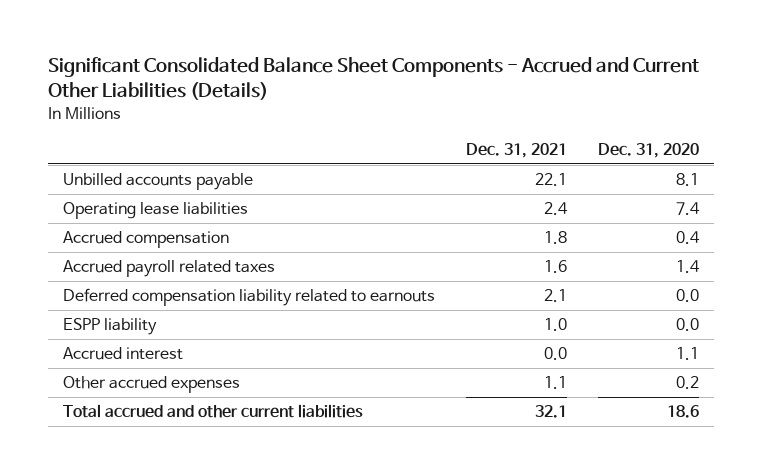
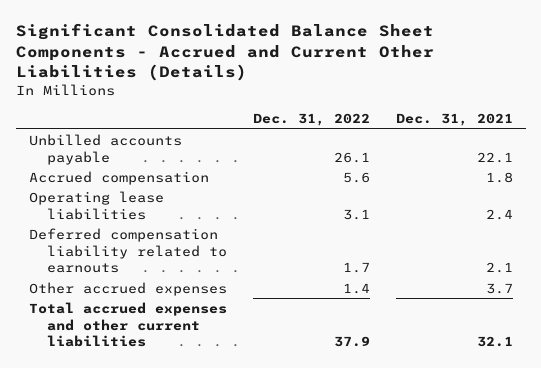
- | Dec. 31, 2021 | Dec. 31, 2020
+ | Dec. 31, 2022 | Dec. 31, 2021
- Accrued payroll related taxes | 1.6 | 1.4
moved down: Operating lease liabilities | 3.1 | 2.4
- ESPP liability | 1.0 | 0.0
- Accrued interest | 0.0 | 1.1
- Other accrued expenses | 1.1 | 0.2
- Total accrued and other current liabilities | 32.1 | 18.6
+ Other accrued expenses | 1.4 | 3.7
+ Total accrued expenses and other current liabilities | 37.9 | 32.1

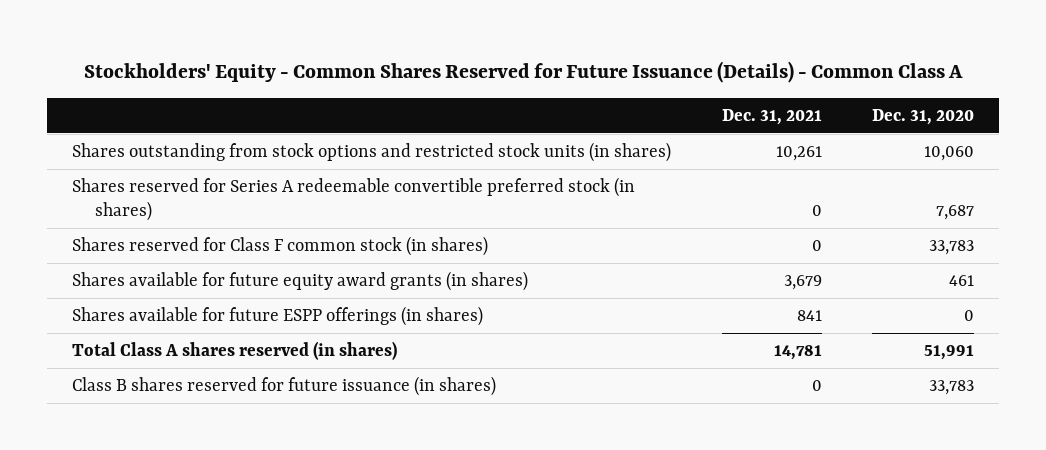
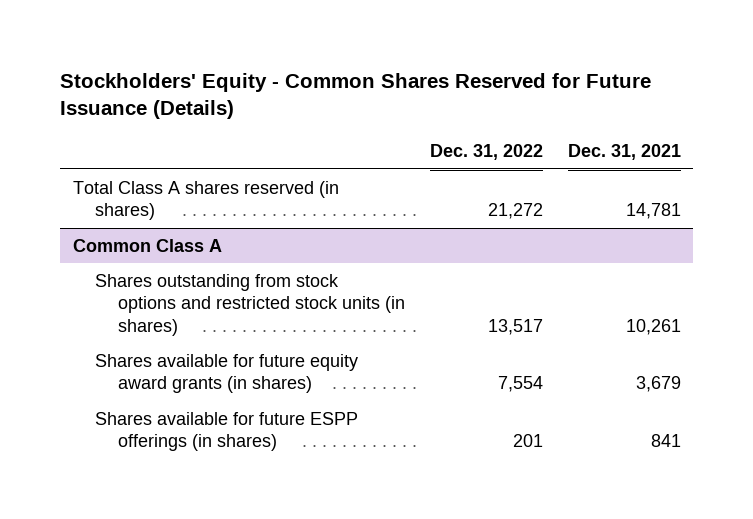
- Stockholders' Equity - Common Shares Reserved for Future Issuance (Details) - Common Class A
+ Stockholders' Equity - Common Shares Reserved for Future Issuance (Details)
- | Dec. 31, 2021 | Dec. 31, 2020
+ | Dec. 31, 2022 | Dec. 31, 2021
moved up: Total Class A shares reserved (in shares) | 21,272 | 14,781
+ Common Class A
- Shares reserved for Series A redeemable convertible preferred stock (in shares) | 0 | 7,687
- Shares reserved for Class F common stock (in shares) | 0 | 33,783
- Class B shares reserved for future issuance (in shares) | 0 | 33,783

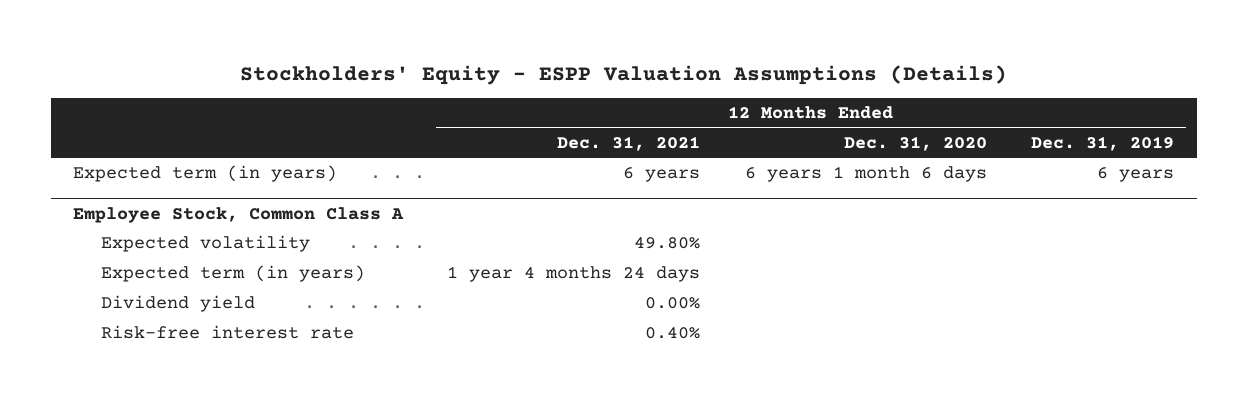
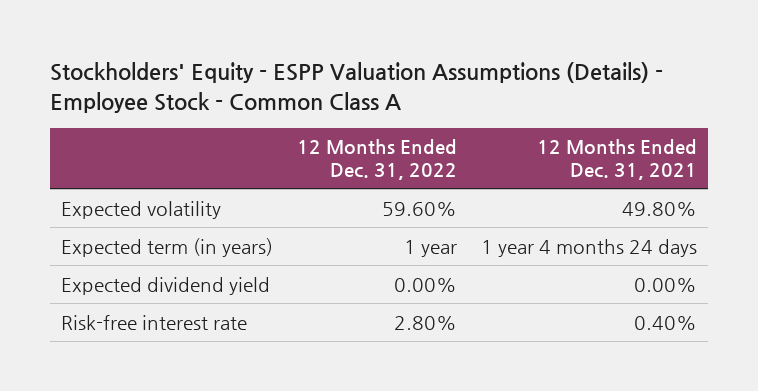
- Stockholders' Equity - ESPP Valuation Assumptions (Details)
+ Stockholders' Equity - ESPP Valuation Assumptions (Details) - Employee Stock - Common Class A
- | 12 Months Ended Dec. 31, 2021 | 12 Months Ended Dec. 31, 2020 | 12 Months Ended Dec. 31, 2019
+ | 12 Months Ended Dec. 31, 2022 | 12 Months Ended Dec. 31, 2021
- Expected term (in years) | 6 years | 6 years 1 month 6 days | 6 years
- Employee Stock, Common Class A
- Dividend yield | 0.00% | |
+ Expected dividend yield | 0.00% | 0.00%

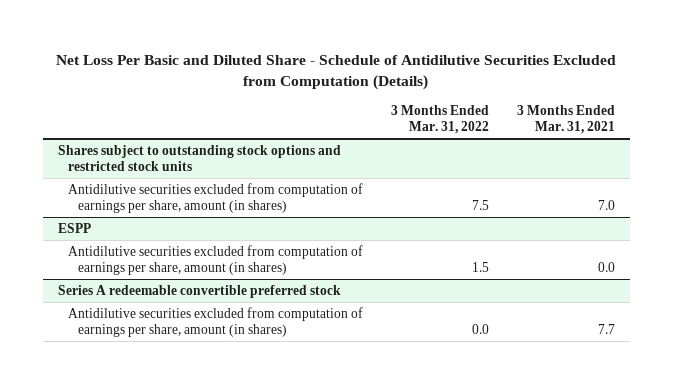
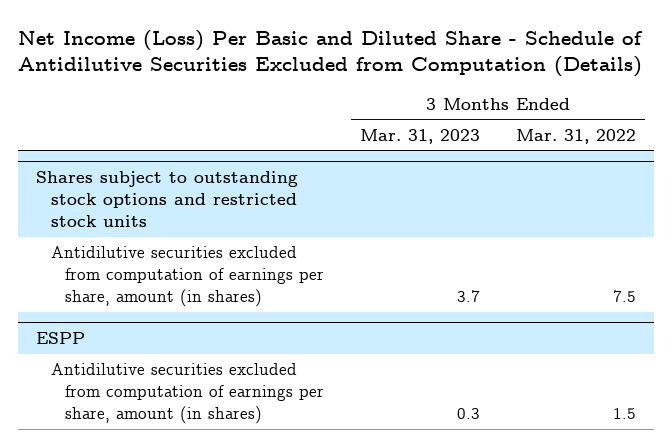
- Net Loss Per Basic and Diluted Share - Schedule of Antidilutive Securities Excluded from Computation (Details)
+ Net Income (Loss) Per Basic and Diluted Share - Schedule of Antidilutive Securities Excluded from Computation (Details)
- | 3 Months Ended Mar. 31, 2022 | 3 Months Ended Mar. 31, 2021
+ | 3 Months Ended Mar. 31, 2023 | 3 Months Ended Mar. 31, 2022
- Series A redeemable convertible preferred stock
- Antidilutive securities excluded from computation of earnings per share, amount (in shares) | 0.0 | 7.7

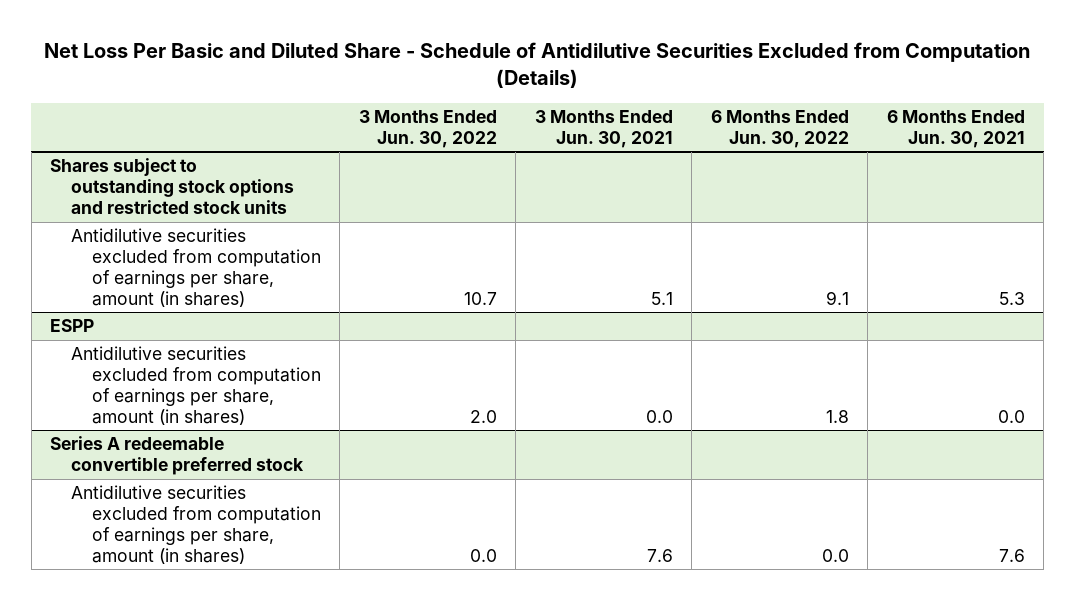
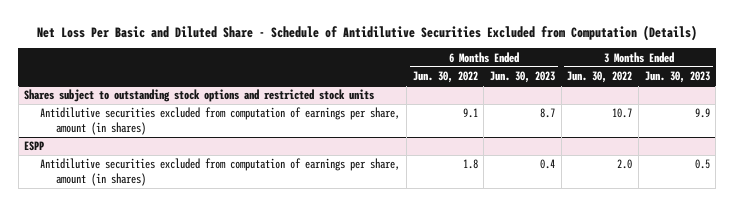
- | 3 Months Ended Jun. 30, 2022 | 3 Months Ended Jun. 30, 2021 | 6 Months Ended Jun. 30, 2022 | 6 Months Ended Jun. 30, 2021
+ | 6 Months Ended Jun. 30, 2022 | 6 Months Ended Jun. 30, 2023 | 3 Months Ended Jun. 30, 2022 | 3 Months Ended Jun. 30, 2023
- Series A redeemable convertible preferred stock
- Antidilutive securities excluded from computation of earnings per share, amount (in shares) | 0.0 | 7.6 | 0.0 | 7.6

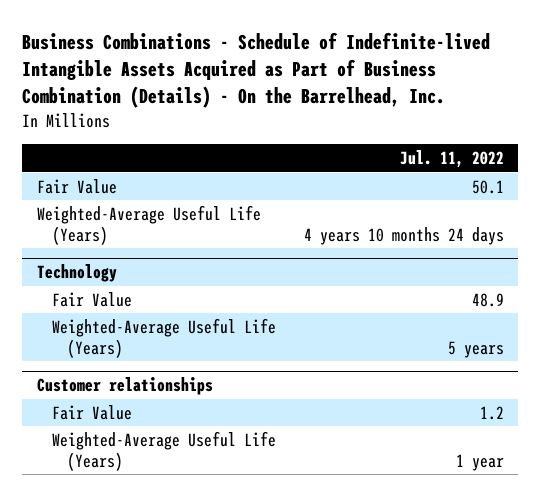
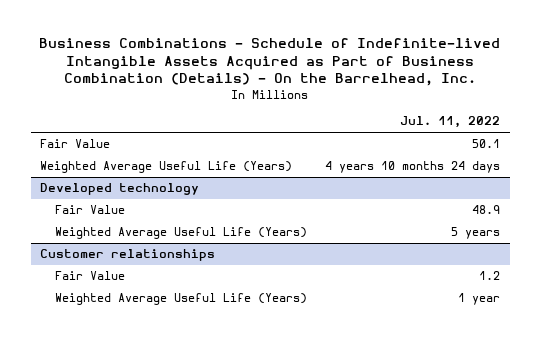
- Weighted-Average Useful Life (Years) | 4 years 10 months 24 days
- Technology
+ Weighted Average Useful Life (Years) | 4 years 10 months 24 days
+ Developed technology
- Weighted-Average Useful Life (Years) | 5 years
+ Weighted Average Useful Life (Years) | 5 years
@ Customer relationships
- Weighted-Average Useful Life (Years) | 1 year
+ Weighted Average Useful Life (Years) | 1 year

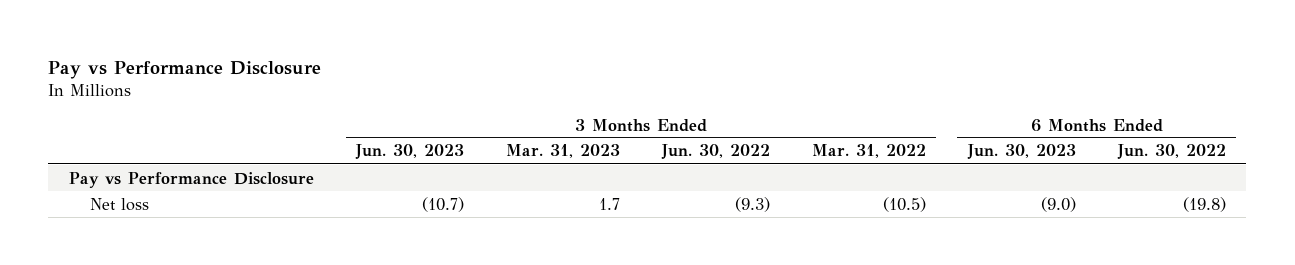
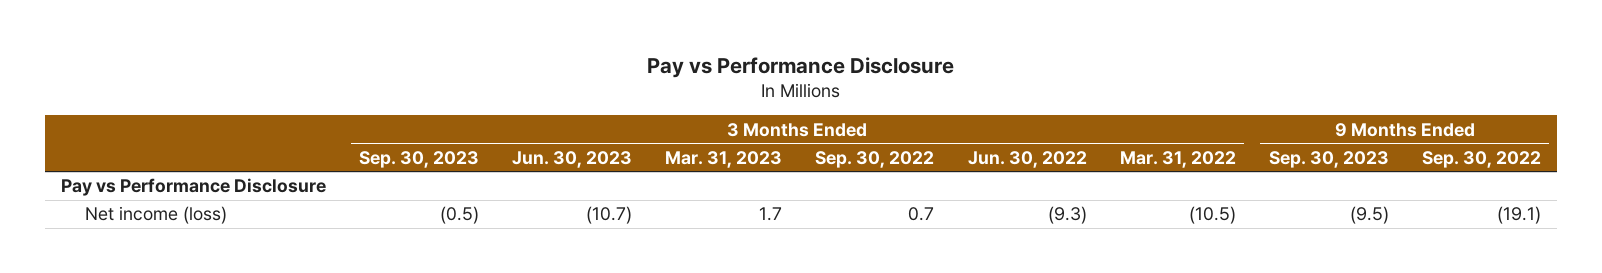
- | 3 Months Ended Jun. 30, 2023 | 3 Months Ended Mar. 31, 2023 | 3 Months Ended Jun. 30, 2022 | 3 Months Ended Mar. 31, 2022 | 6 Months Ended Jun. 30, 2023 | 6 Months Ended Jun. 30, 2022
+ | 3 Months Ended Sep. 30, 2023 | 3 Months Ended Jun. 30, 2023 | 3 Months Ended Mar. 31, 2023 | 3 Months Ended Sep. 30, 2022 | 3 Months Ended Jun. 30, 2022 | 3 Months Ended Mar. 31, 2022 | 9 Months Ended Sep. 30, 2023 | 9 Months Ended Sep. 30, 2022
- Net loss | (10.7) | 1.7 | (9.3) | (10.5) | (9.0) | (19.8)
+ Net income (loss) | (0.5) | (10.7) | 1.7 | 0.7 | (9.3) | (10.5) | (9.5) | (19.1)

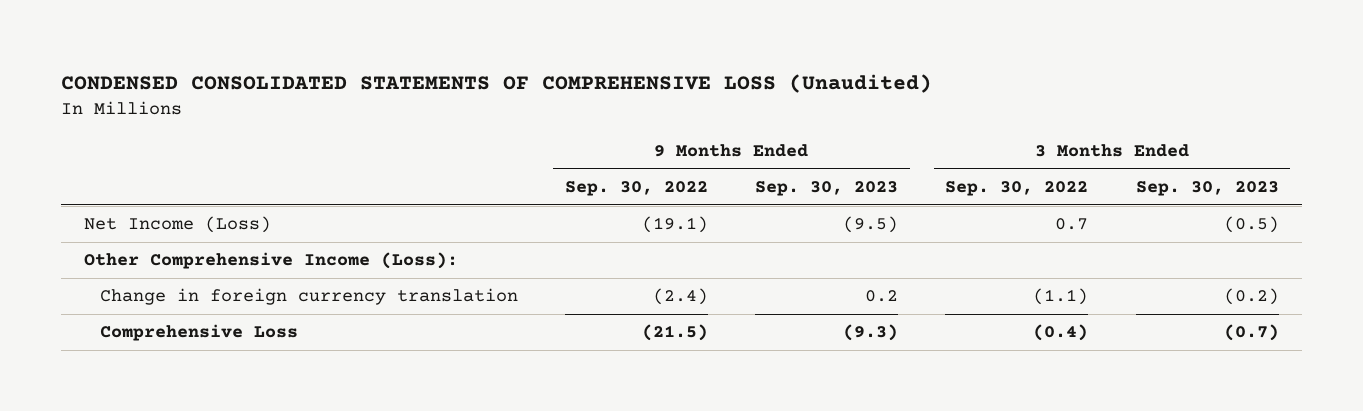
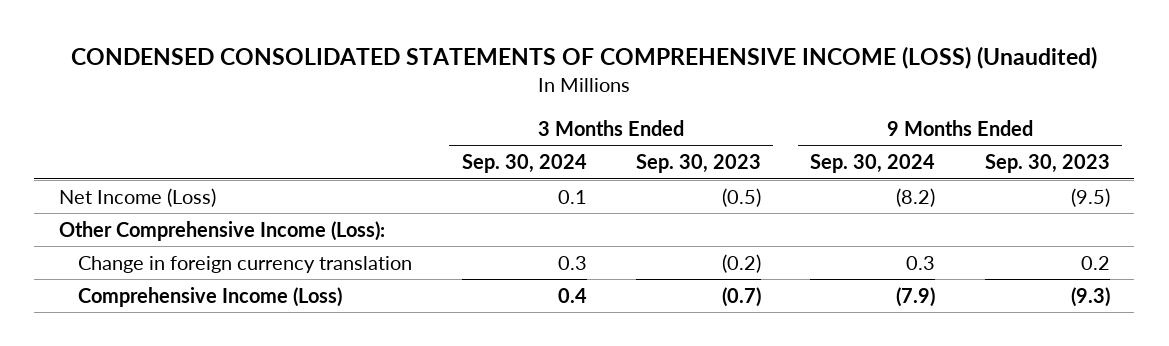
- CONDENSED CONSOLIDATED STATEMENTS OF COMPREHENSIVE LOSS (Unaudited)
+ CONDENSED CONSOLIDATED STATEMENTS OF COMPREHENSIVE INCOME (LOSS) (Unaudited)
- | 9 Months Ended Sep. 30, 2022 | 9 Months Ended Sep. 30, 2023 | 3 Months Ended Sep. 30, 2022 | 3 Months Ended Sep. 30, 2023
+ | 3 Months Ended Sep. 30, 2024 | 3 Months Ended Sep. 30, 2023 | 9 Months Ended Sep. 30, 2024 | 9 Months Ended Sep. 30, 2023
- Comprehensive Loss | (21.5) | (9.3) | (0.4) | (0.7)
+ Comprehensive Income (Loss) | 0.4 | (0.7) | (7.9) | (9.3)

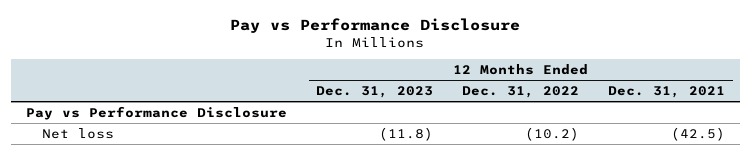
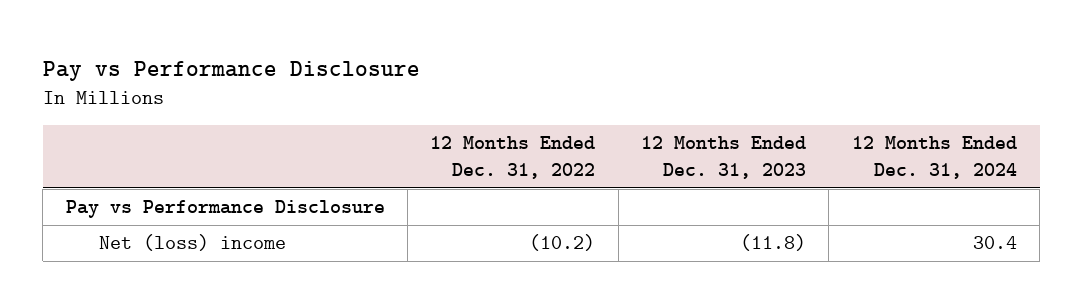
- | 12 Months Ended Dec. 31, 2023 | 12 Months Ended Dec. 31, 2022 | 12 Months Ended Dec. 31, 2021
+ | 12 Months Ended Dec. 31, 2022 | 12 Months Ended Dec. 31, 2023 | 12 Months Ended Dec. 31, 2024
- Net loss | (11.8) | (10.2) | (42.5)
+ Net (loss) income | (10.2) | (11.8) | 30.4

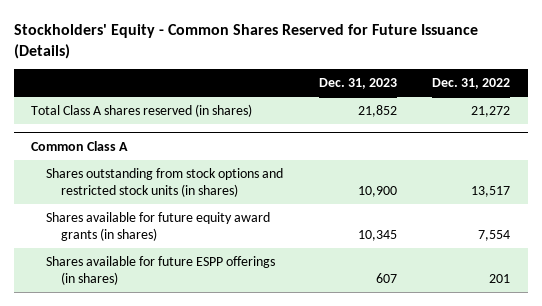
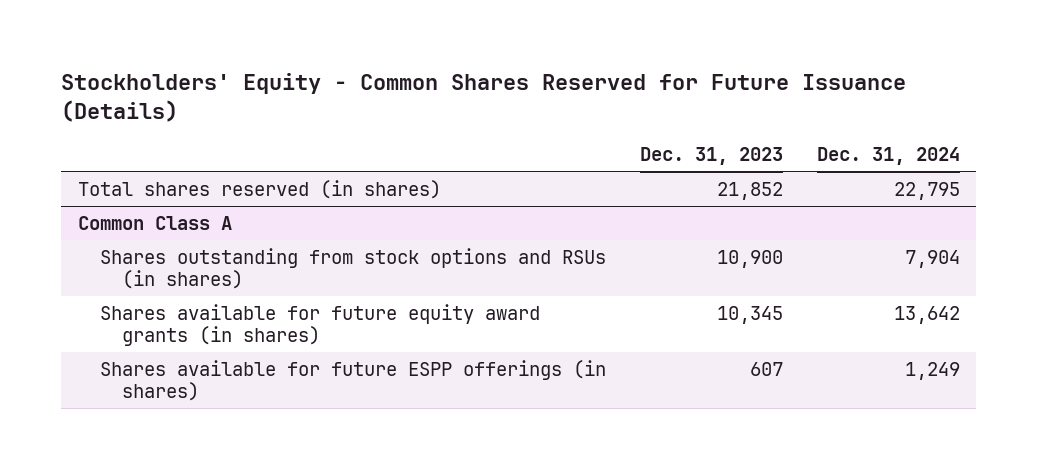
- | Dec. 31, 2023 | Dec. 31, 2022
+ | Dec. 31, 2023 | Dec. 31, 2024
- Total Class A shares reserved (in shares) | 21,852 | 21,272
+ Total shares reserved (in shares) | 21,852 | 22,795
@ Common Class A
- Shares outstanding from stock options and restricted stock units (in shares) | 10,900 | 13,517
+ Shares outstanding from stock options and RSUs (in shares) | 10,900 | 7,904

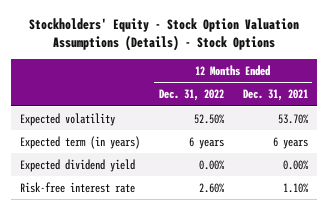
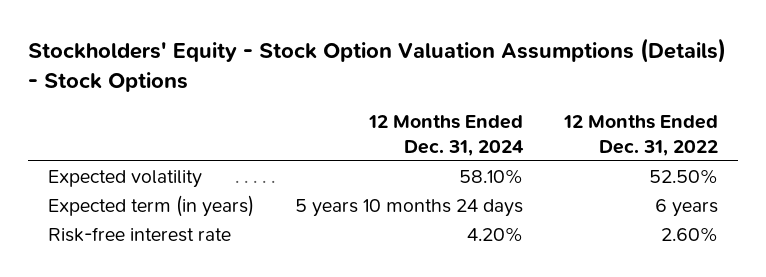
- | 12 Months Ended Dec. 31, 2022 | 12 Months Ended Dec. 31, 2021
+ | 12 Months Ended Dec. 31, 2024 | 12 Months Ended Dec. 31, 2022
- Expected dividend yield | 0.00% | 0.00%

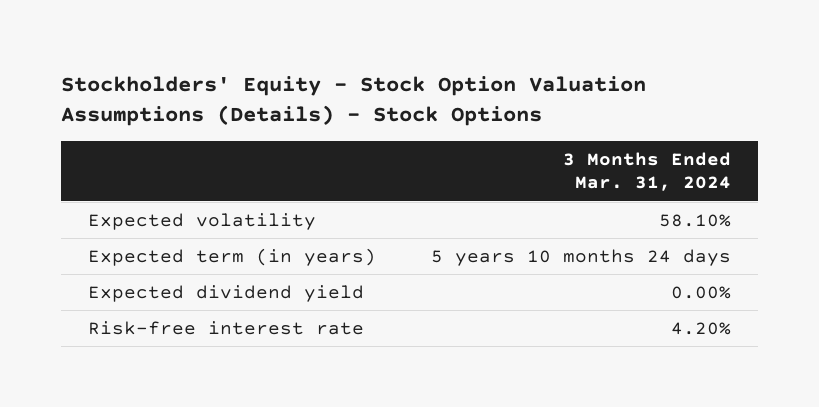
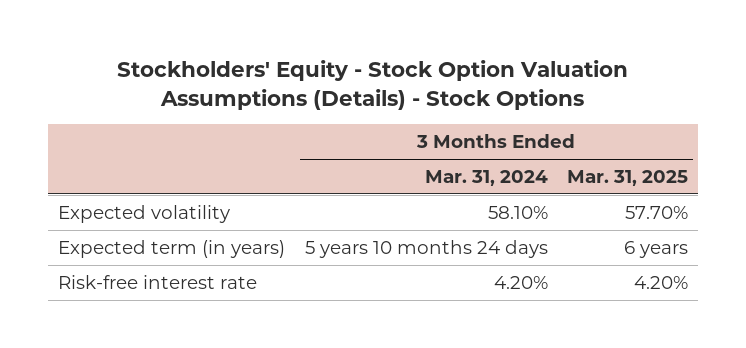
- | 3 Months Ended Mar. 31, 2024
+ | 3 Months Ended Mar. 31, 2024 | 3 Months Ended Mar. 31, 2025
- Expected dividend yield | 0.00%

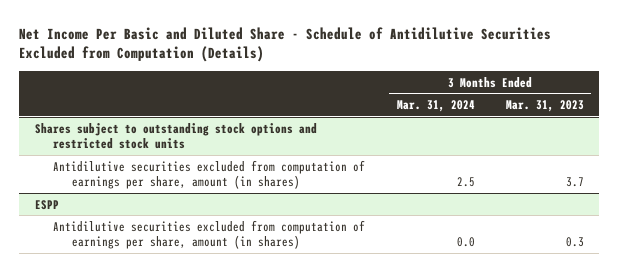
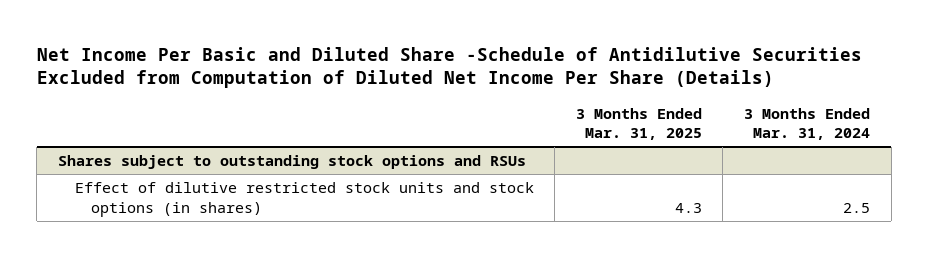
- Net Income Per Basic and Diluted Share - Schedule of Antidilutive Securities Excluded from Computation (Details)
+ Net Income Per Basic and Diluted Share -Schedule of Antidilutive Securities Excluded from Computation of Diluted Net Income Per Share (Details)
- | 3 Months Ended Mar. 31, 2024 | 3 Months Ended Mar. 31, 2023
+ | 3 Months Ended Mar. 31, 2025 | 3 Months Ended Mar. 31, 2024
- Shares subject to outstanding stock options and restricted stock units
- Antidilutive securities excluded from computation of earnings per share, amount (in shares) | 2.5 | 3.7
- ESPP
- Antidilutive securities excluded from computation of earnings per share, amount (in shares) | 0.0 | 0.3
+ Shares subject to outstanding stock options and RSUs
+ Effect of dilutive restricted stock units and stock options (in shares) | 4.3 | 2.5

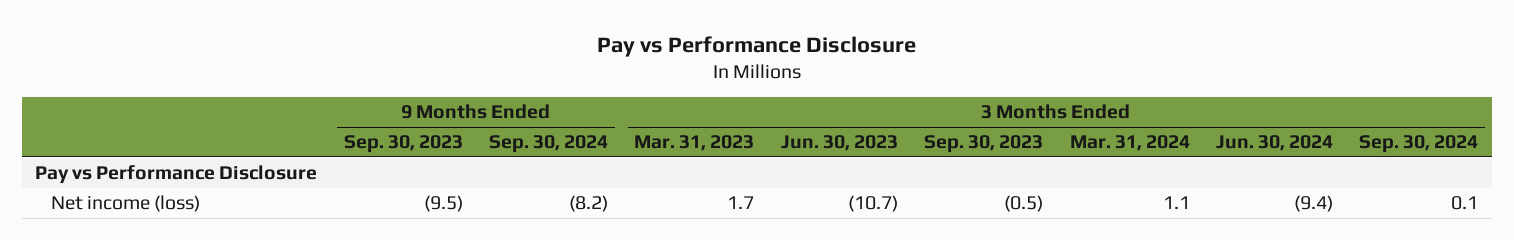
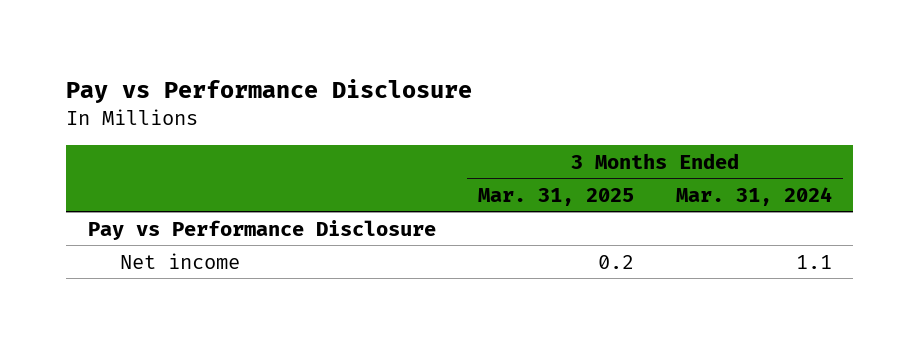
- | 9 Months Ended Sep. 30, 2023 | 9 Months Ended Sep. 30, 2024 | 3 Months Ended Mar. 31, 2023 | 3 Months Ended Jun. 30, 2023 | 3 Months Ended Sep. 30, 2023 | 3 Months Ended Mar. 31, 2024 | 3 Months Ended Jun. 30, 2024 | 3 Months Ended Sep. 30, 2024
+ | 3 Months Ended Mar. 31, 2025 | 3 Months Ended Mar. 31, 2024
- Net income (loss) | (9.5) | (8.2) | 1.7 | (10.7) | (0.5) | 1.1 | (9.4) | 0.1
+ Net income | 0.2 | 1.1

